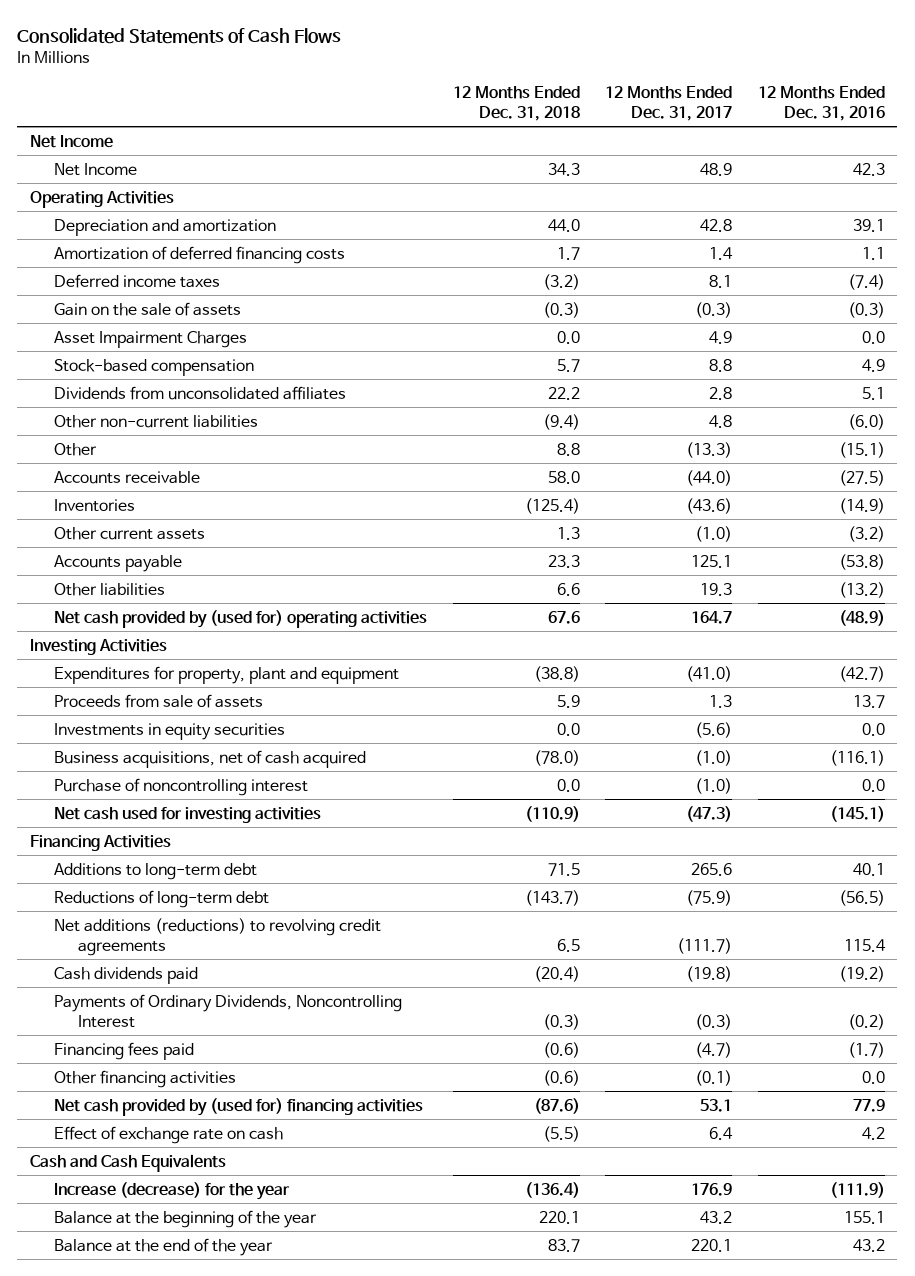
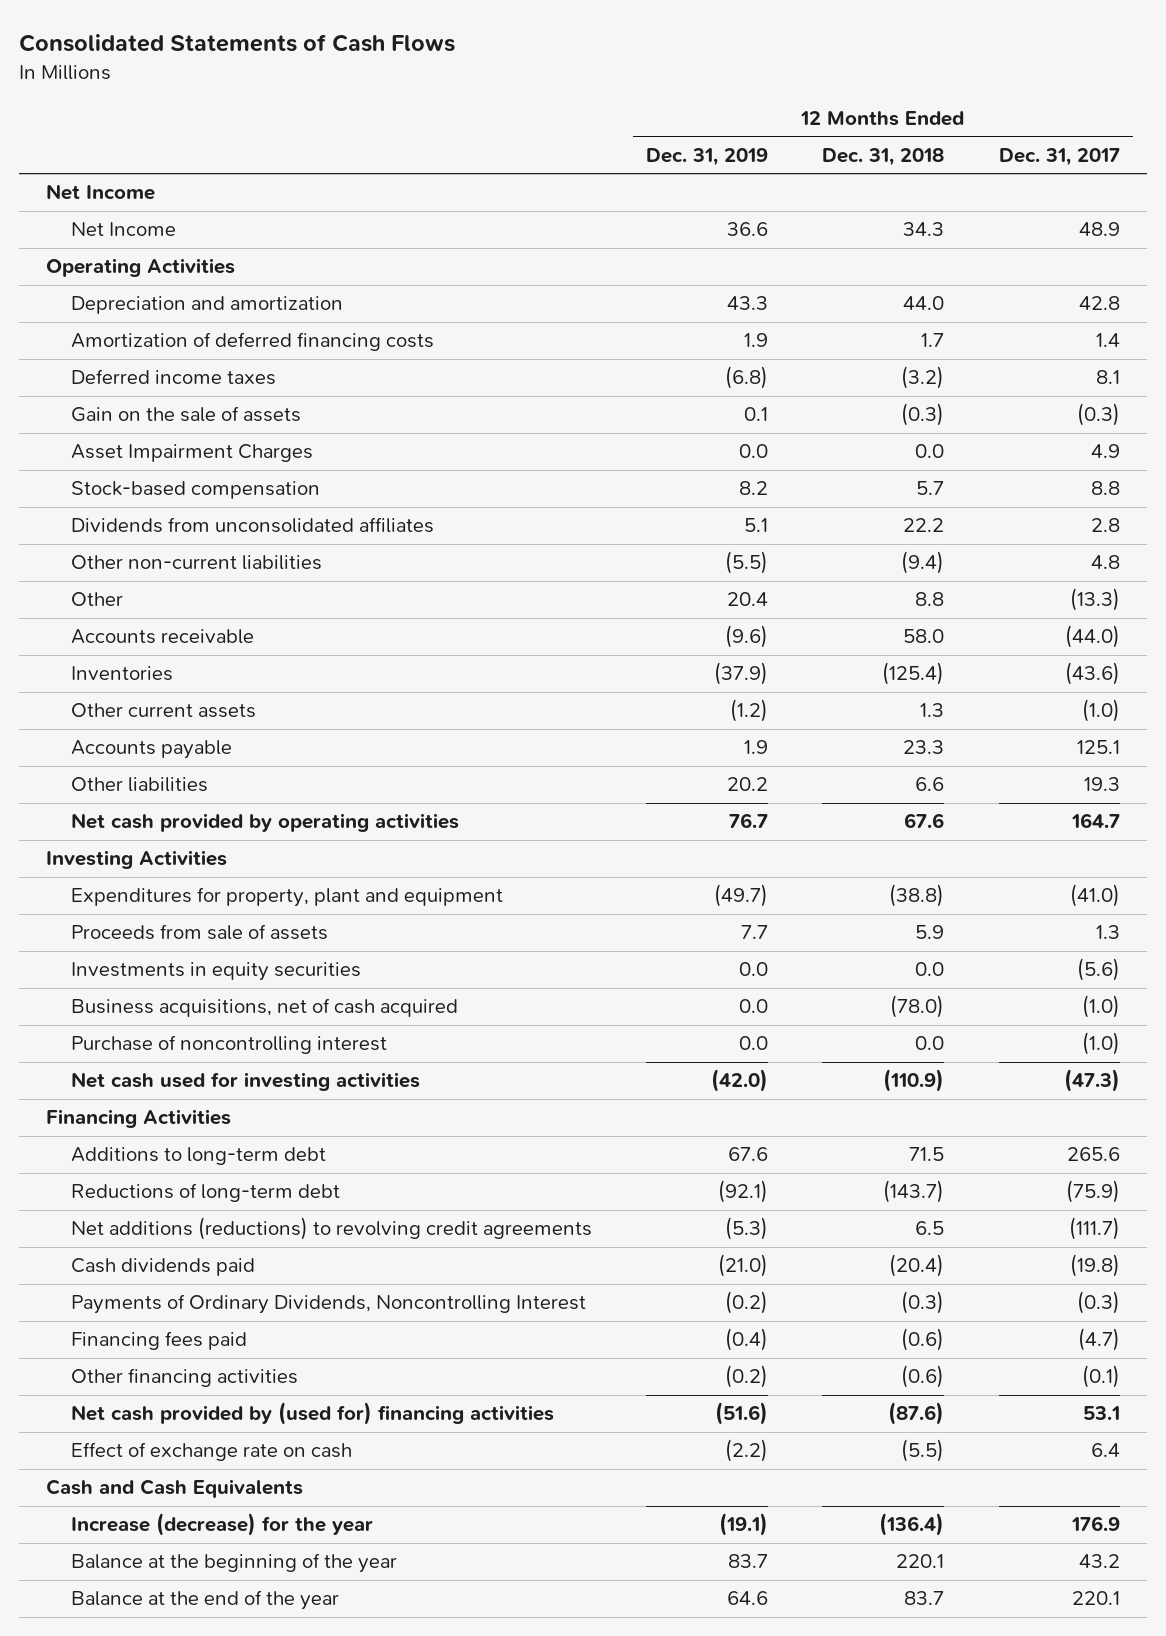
- | 12 Months Ended Dec. 31, 2018 | 12 Months Ended Dec. 31, 2017 | 12 Months Ended Dec. 31, 2016
+ | 12 Months Ended Dec. 31, 2019 | 12 Months Ended Dec. 31, 2018 | 12 Months Ended Dec. 31, 2017
- Net cash provided by (used for) operating activities | 67.6 | 164.7 | (48.9)
+ Net cash provided by operating activities | 76.7 | 67.6 | 164.7

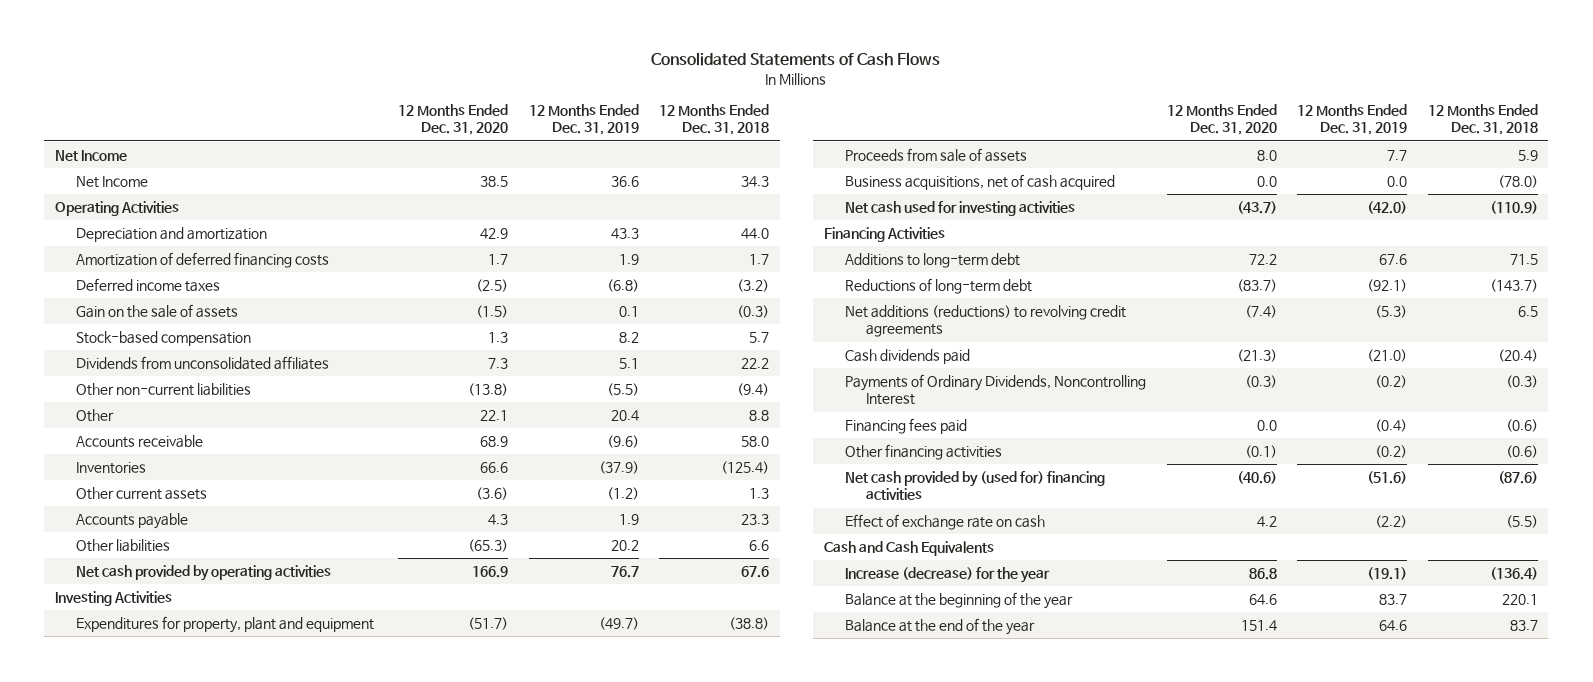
- | 12 Months Ended Dec. 31, 2019 | 12 Months Ended Dec. 31, 2018 | 12 Months Ended Dec. 31, 2017
+ | 12 Months Ended Dec. 31, 2020 | 12 Months Ended Dec. 31, 2019 | 12 Months Ended Dec. 31, 2018
- Asset Impairment Charges | 0.0 | 0.0 | 4.9
- Investments in equity securities | 0.0 | 0.0 | (5.6)
- Purchase of noncontrolling interest | 0.0 | 0.0 | (1.0)

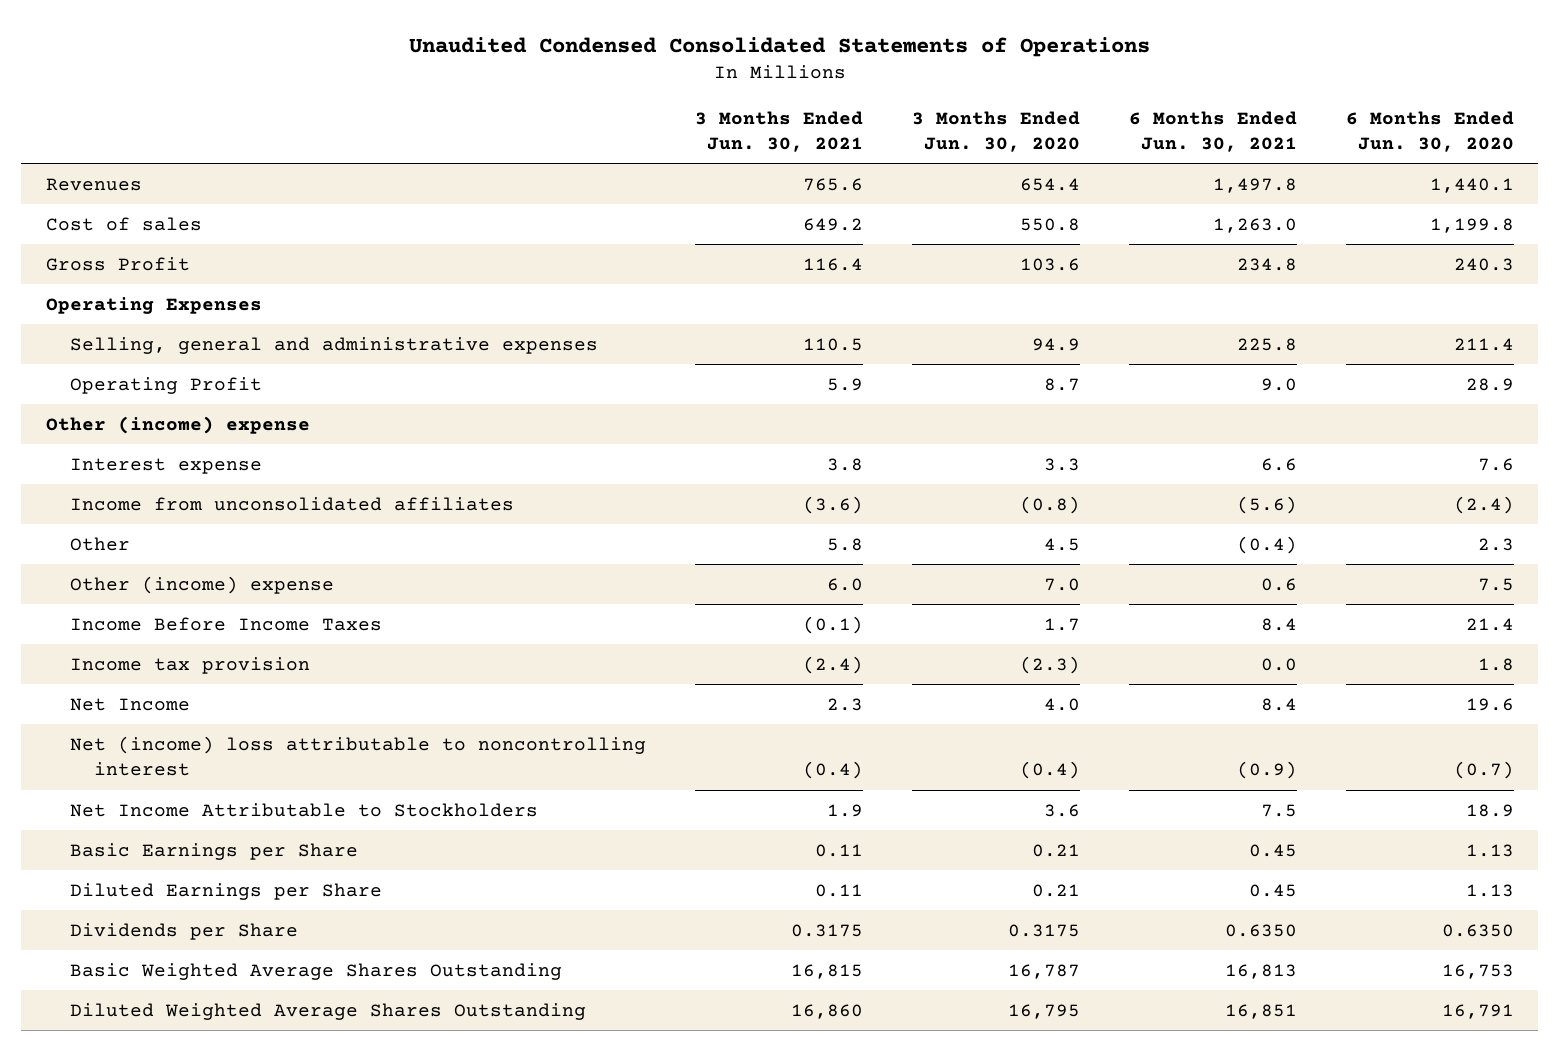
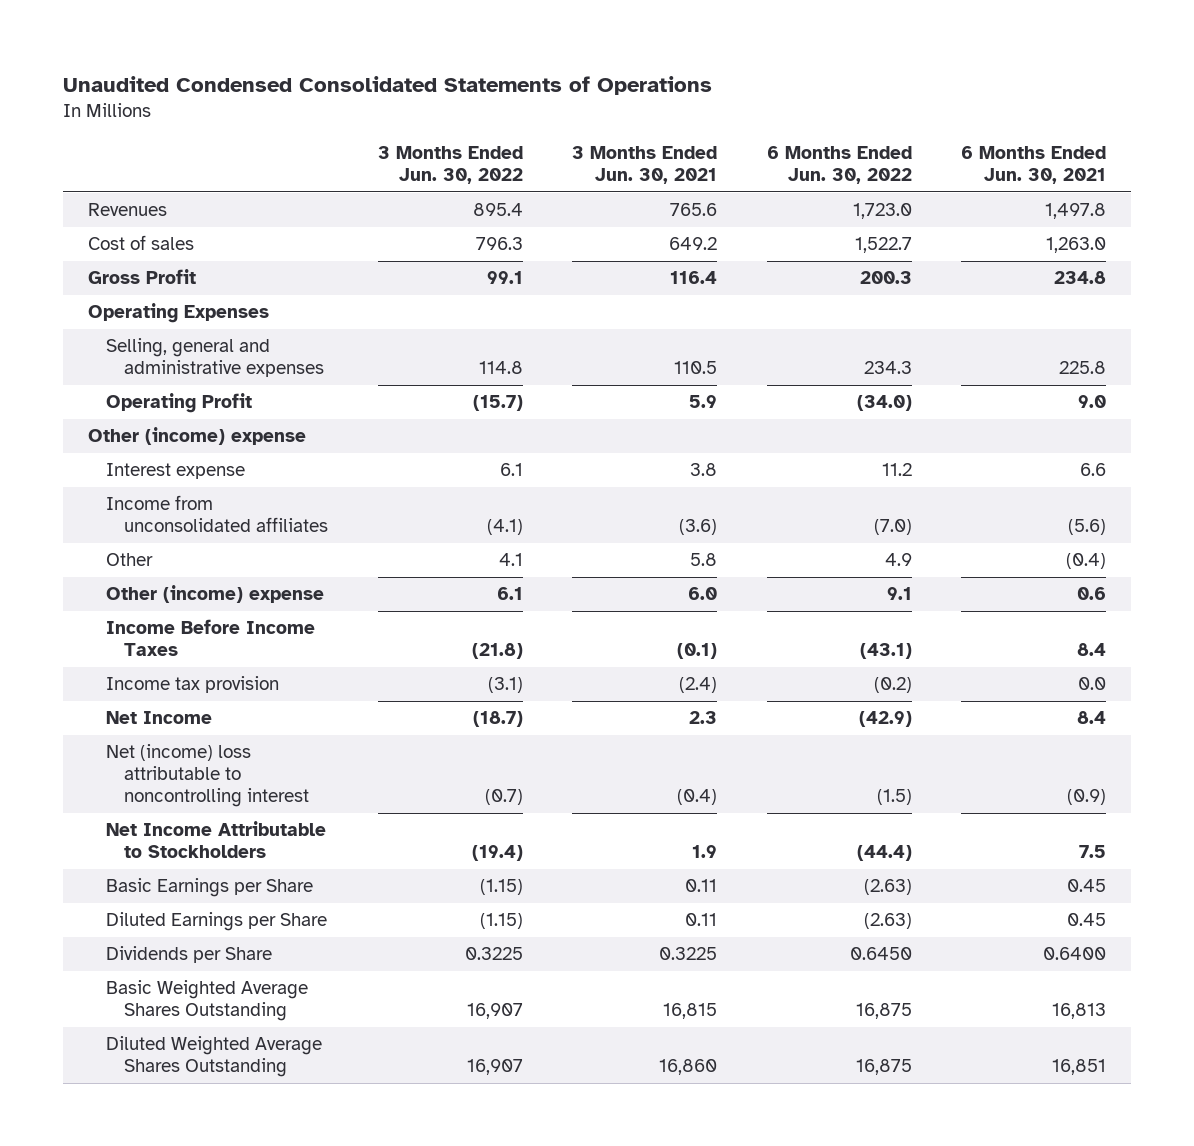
- | 3 Months Ended Jun. 30, 2021 | 3 Months Ended Jun. 30, 2020 | 6 Months Ended Jun. 30, 2021 | 6 Months Ended Jun. 30, 2020
+ | 3 Months Ended Jun. 30, 2022 | 3 Months Ended Jun. 30, 2021 | 6 Months Ended Jun. 30, 2022 | 6 Months Ended Jun. 30, 2021
- Dividends per Share | 0.3175 | 0.3175 | 0.6350 | 0.6350
+ Dividends per Share | 0.3225 | 0.3225 | 0.6450 | 0.6400

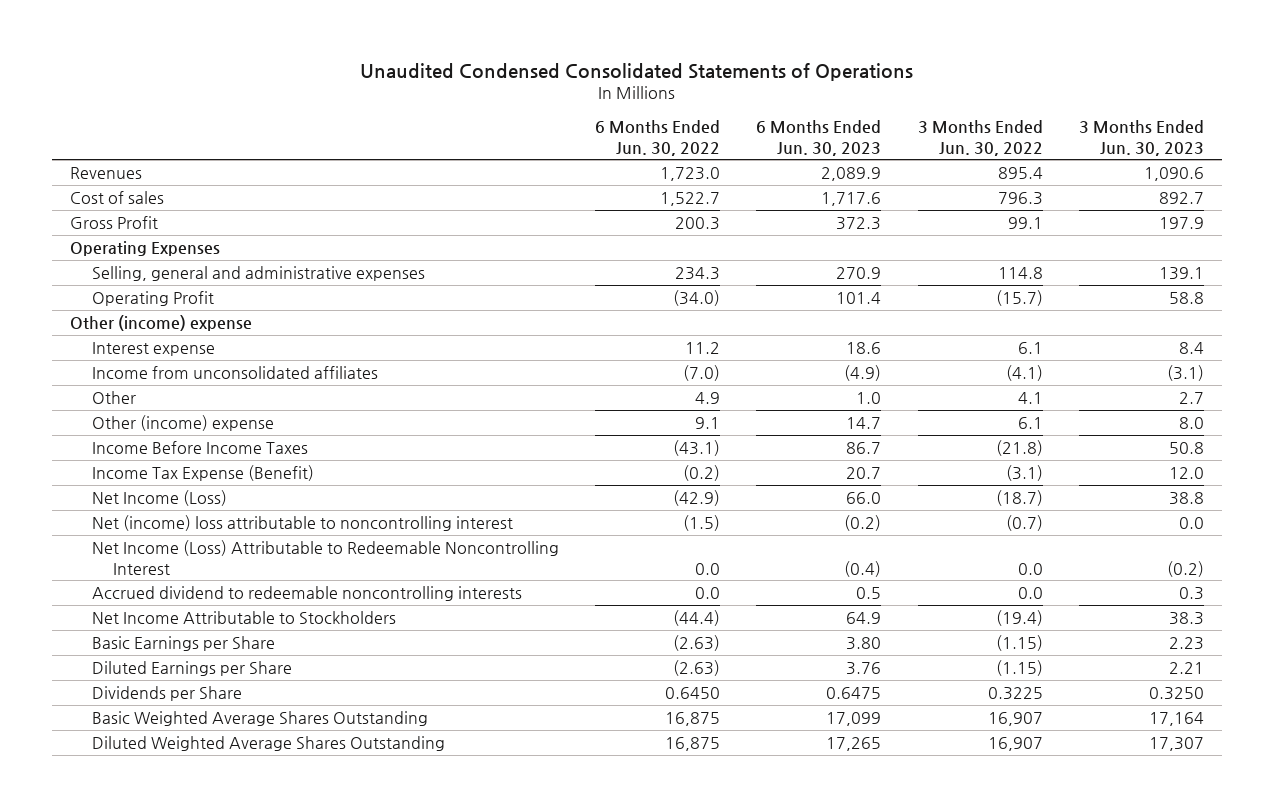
- | 3 Months Ended Jun. 30, 2022 | 3 Months Ended Jun. 30, 2021 | 6 Months Ended Jun. 30, 2022 | 6 Months Ended Jun. 30, 2021
+ | 6 Months Ended Jun. 30, 2022 | 6 Months Ended Jun. 30, 2023 | 3 Months Ended Jun. 30, 2022 | 3 Months Ended Jun. 30, 2023
- Income tax provision | (3.1) | (2.4) | (0.2) | 0.0
- Net Income | (18.7) | 2.3 | (42.9) | 8.4
+ Income Tax Expense (Benefit) | (0.2) | 20.7 | (3.1) | 12.0
+ Net Income (Loss) | (42.9) | 66.0 | (18.7) | 38.8
+ Net Income (Loss) Attributable to Redeemable Noncontrolling Interest | 0.0 | (0.4) | 0.0 | (0.2)
+ Accrued dividend to redeemable noncontrolling interests | 0.0 | 0.5 | 0.0 | 0.3

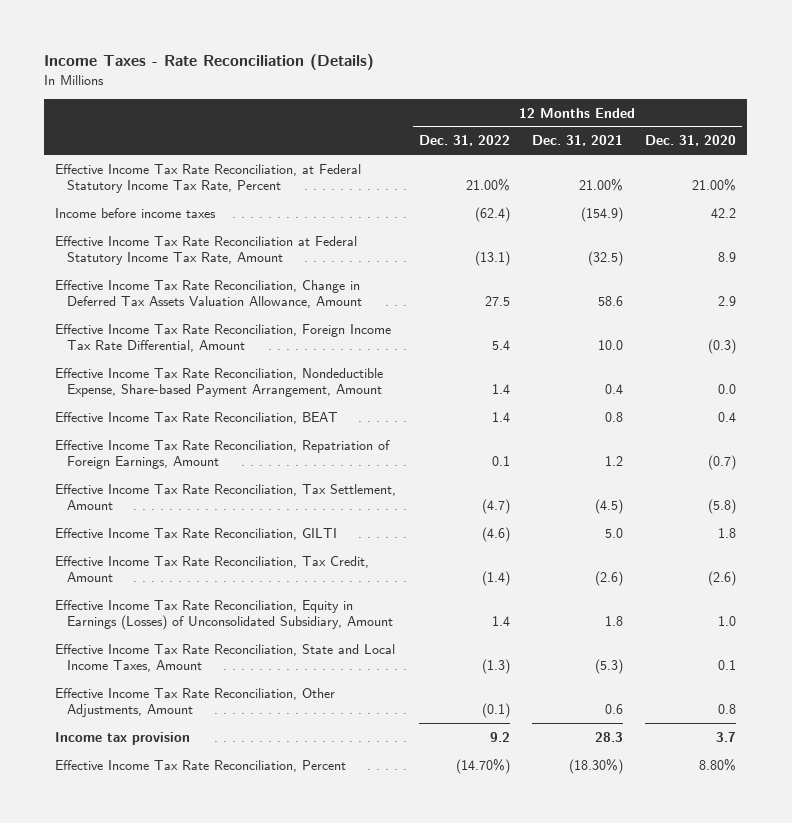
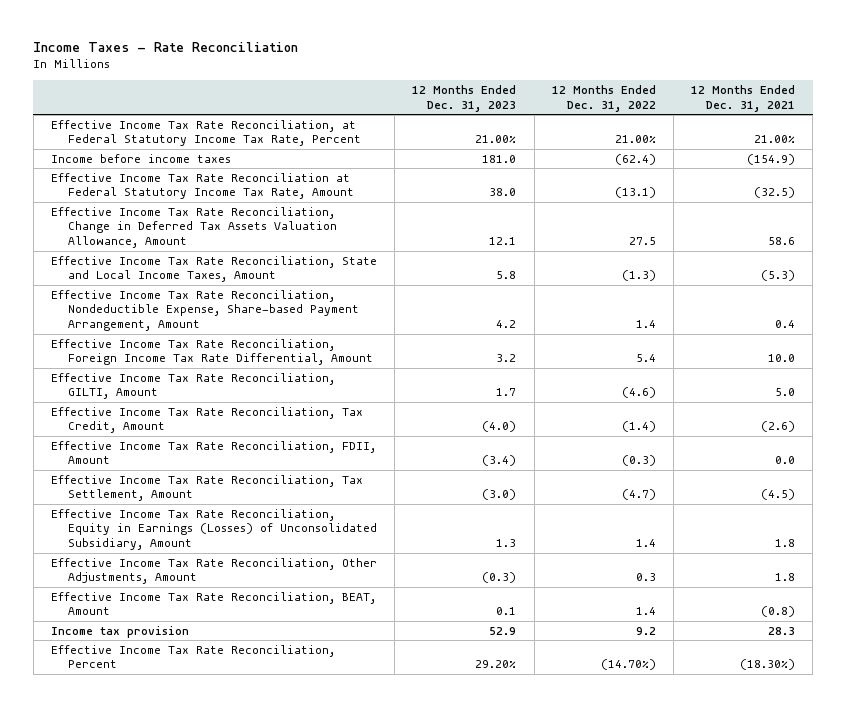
- Income Taxes - Rate Reconciliation (Details)
+ Income Taxes - Rate Reconciliation
- | 12 Months Ended Dec. 31, 2022 | 12 Months Ended Dec. 31, 2021 | 12 Months Ended Dec. 31, 2020
+ | 12 Months Ended Dec. 31, 2023 | 12 Months Ended Dec. 31, 2022 | 12 Months Ended Dec. 31, 2021
moved up: Effective Income Tax Rate Reconciliation, State and Local Income Taxes, Amount | 5.8 | (1.3) | (5.3)
- Effective Income Tax Rate Reconciliation, BEAT | 1.4 | 0.8 | 0.4
- Effective Income Tax Rate Reconciliation, Repatriation of Foreign Earnings, Amount | 0.1 | 1.2 | (0.7)
- Effective Income Tax Rate Reconciliation, GILTI | (4.6) | 5.0 | 1.8
moved down: Effective Income Tax Rate Reconciliation, Foreign Income Tax Rate Differential, Amount | 3.2 | 5.4 | 10.0
+ Effective Income Tax Rate Reconciliation, GILTI, Amount | 1.7 | (4.6) | 5.0
+ Effective Income Tax Rate Reconciliation, FDII, Amount | (3.4) | (0.3) | 0.0
moved down: Effective Income Tax Rate Reconciliation, Tax Settlement, Amount | (3.0) | (4.7) | (4.5)
- Effective Income Tax Rate Reconciliation, Other Adjustments, Amount | (0.1) | 0.6 | 0.8
+ Effective Income Tax Rate Reconciliation, Other Adjustments, Amount | (0.3) | 0.3 | 1.8
+ Effective Income Tax Rate Reconciliation, BEAT, Amount | 0.1 | 1.4 | (0.8)

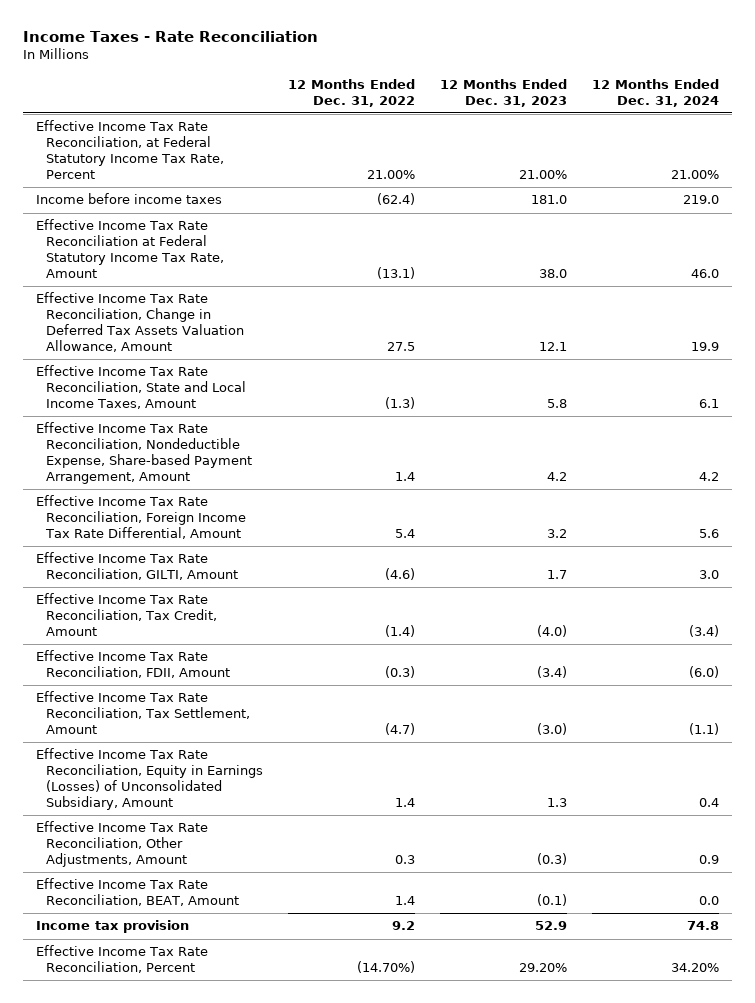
- | 12 Months Ended Dec. 31, 2023 | 12 Months Ended Dec. 31, 2022 | 12 Months Ended Dec. 31, 2021
+ | 12 Months Ended Dec. 31, 2022 | 12 Months Ended Dec. 31, 2023 | 12 Months Ended Dec. 31, 2024
- Effective Income Tax Rate Reconciliation, BEAT, Amount | 0.1 | 1.4 | (0.8)
+ Effective Income Tax Rate Reconciliation, BEAT, Amount | 1.4 | (0.1) | 0.0

